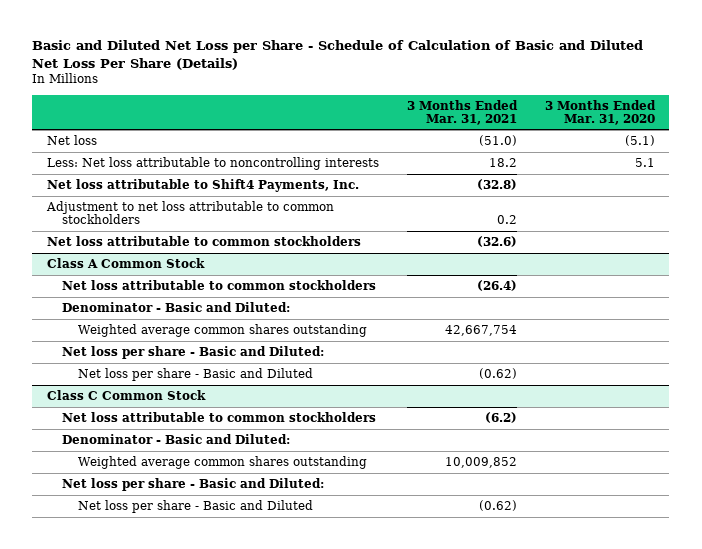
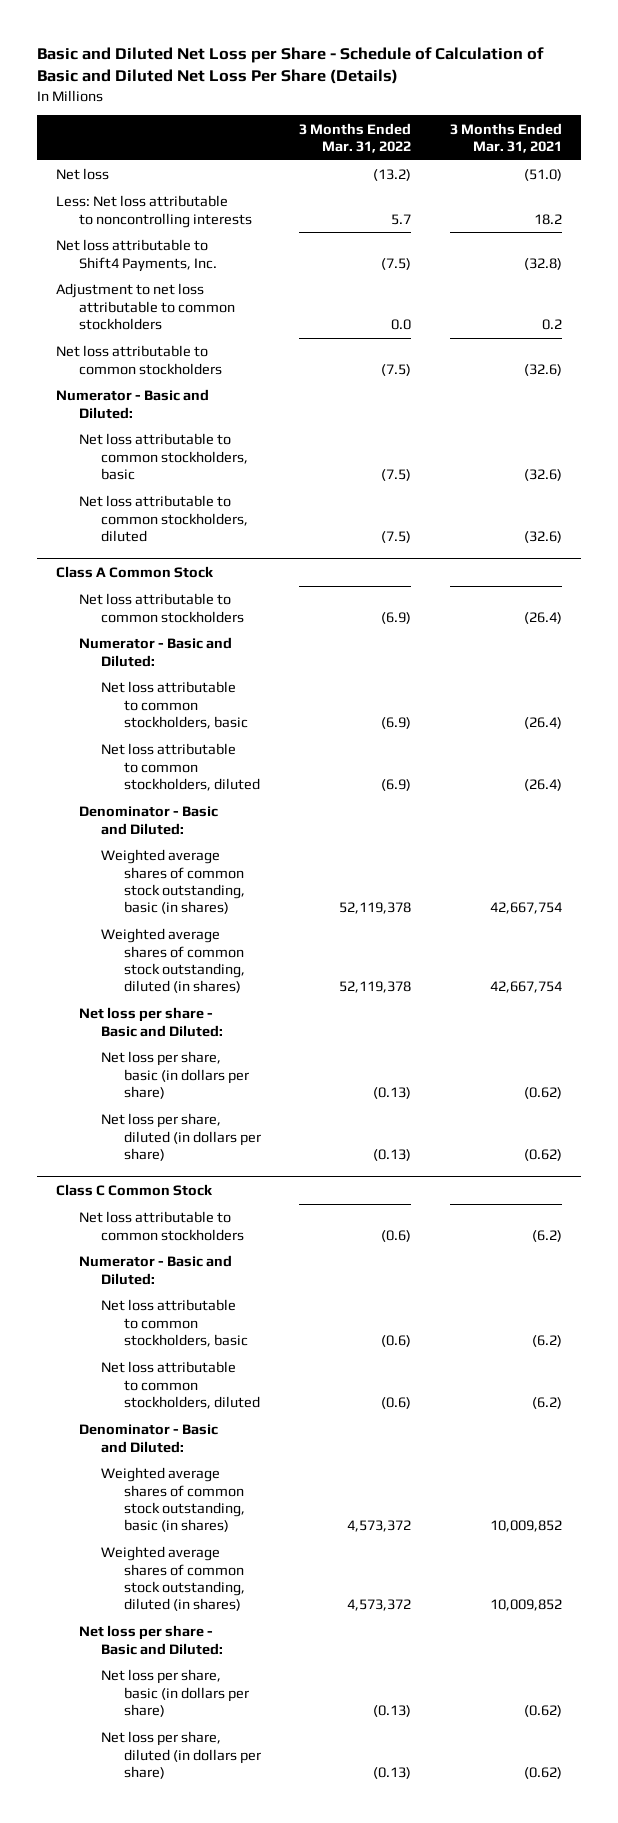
- | 3 Months Ended Mar. 31, 2021 | 3 Months Ended Mar. 31, 2020
+ | 3 Months Ended Mar. 31, 2022 | 3 Months Ended Mar. 31, 2021
+ Numerator - Basic and Diluted:
+ Net loss attributable to common stockholders, basic | (7.5) | (32.6)
+ Net loss attributable to common stockholders, diluted | (7.5) | (32.6)
@ Class A Common Stock
+ Numerator - Basic and Diluted:
+ Net loss attributable to common stockholders, basic | (6.9) | (26.4)
+ Net loss attributable to common stockholders, diluted | (6.9) | (26.4)
- Weighted average common shares outstanding | 42,667,754 |
+ Weighted average shares of common stock outstanding, basic (in shares) | 52,119,378 | 42,667,754
+ Weighted average shares of common stock outstanding, diluted (in shares) | 52,119,378 | 42,667,754
- Net loss per share - Basic and Diluted | (0.62) |
+ Net loss per share, basic (in dollars per share) | (0.13) | (0.62)
+ Net loss per share, diluted (in dollars per share) | (0.13) | (0.62)
@ Class C Common Stock
+ Numerator - Basic and Diluted:
+ Net loss attributable to common stockholders, basic | (0.6) | (6.2)
+ Net loss attributable to common stockholders, diluted | (0.6) | (6.2)
- Weighted average common shares outstanding | 10,009,852 |
+ Weighted average shares of common stock outstanding, basic (in shares) | 4,573,372 | 10,009,852
+ Weighted average shares of common stock outstanding, diluted (in shares) | 4,573,372 | 10,009,852
- Net loss per share - Basic and Diluted | (0.62) |
+ Net loss per share, basic (in dollars per share) | (0.13) | (0.62)
+ Net loss per share, diluted (in dollars per share) | (0.13) | (0.62)

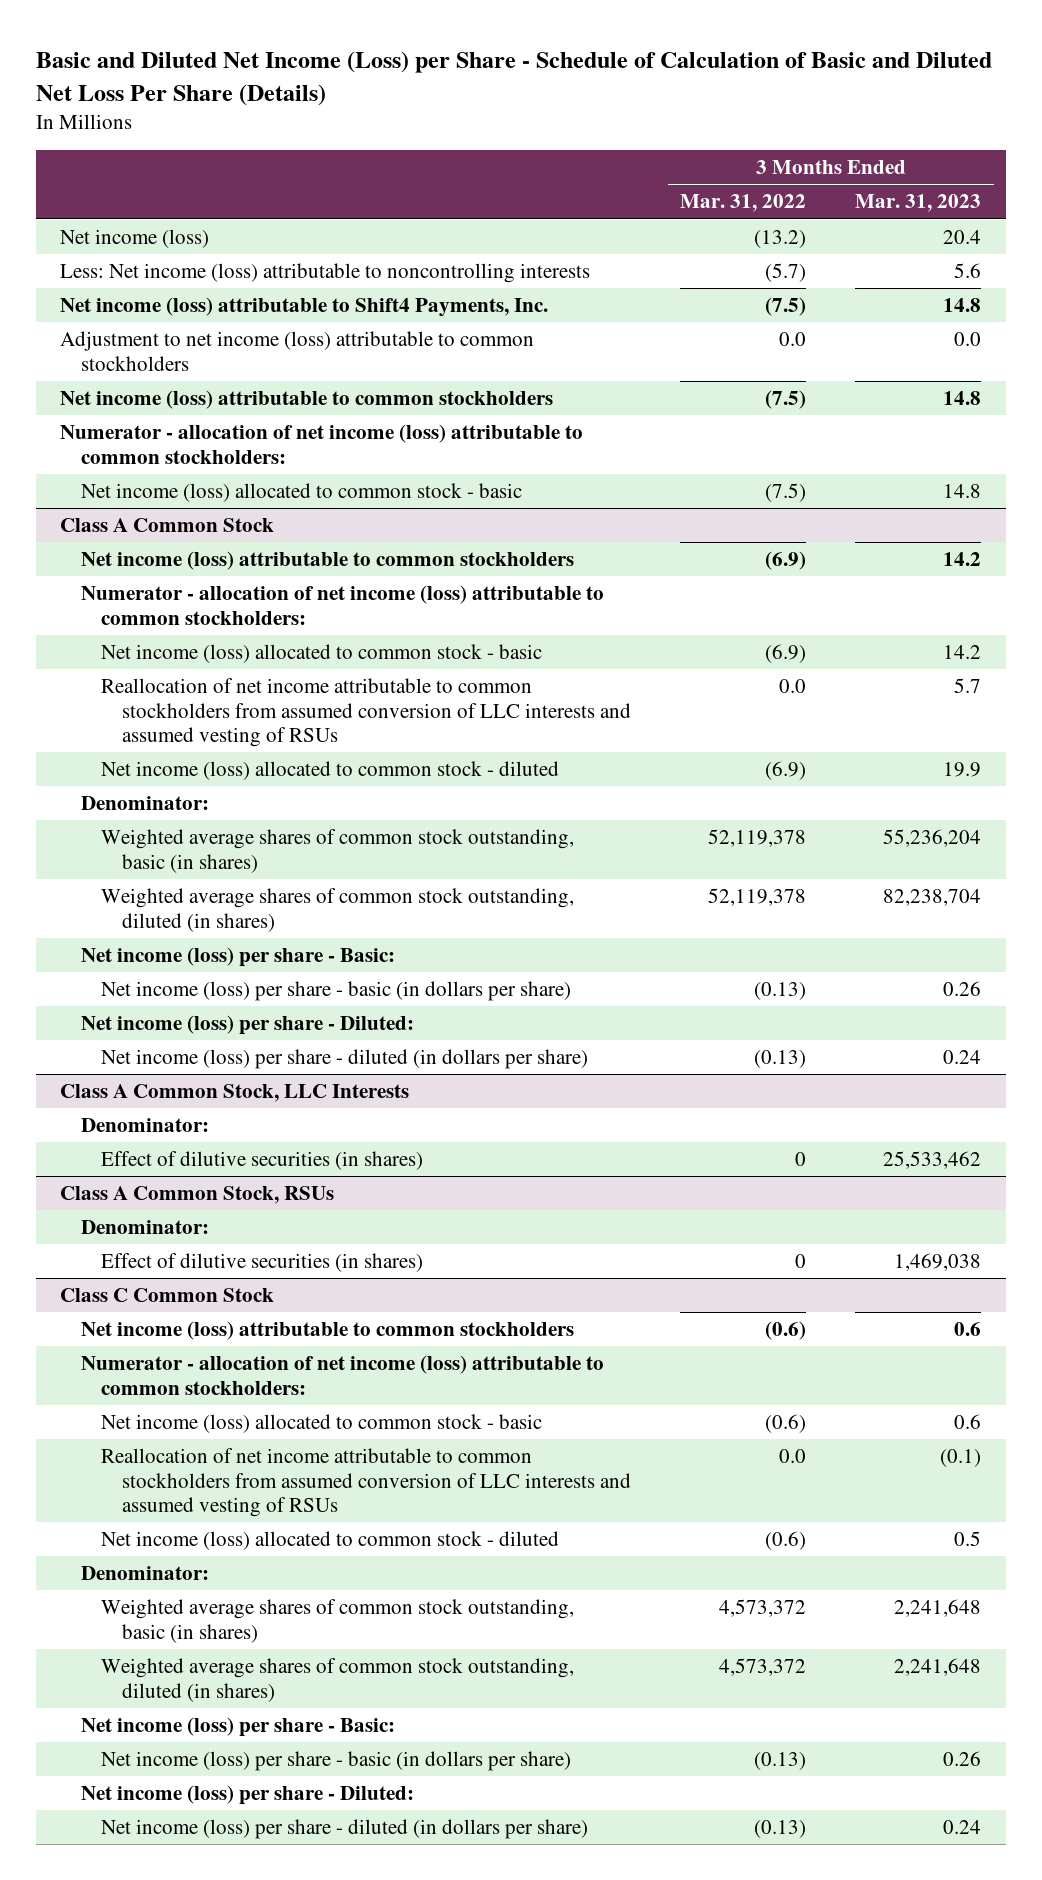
- Basic and Diluted Net Loss per Share - Schedule of Calculation of Basic and Diluted Net Loss Per Share (Details)
+ Basic and Diluted Net Income (Loss) per Share - Schedule of Calculation of Basic and Diluted Net Loss Per Share (Details)
- | 3 Months Ended Mar. 31, 2022 | 3 Months Ended Mar. 31, 2021
+ | 3 Months Ended Mar. 31, 2022 | 3 Months Ended Mar. 31, 2023
- Net loss | (13.2) | (51.0)
- Less: Net loss attributable to noncontrolling interests | 5.7 | 18.2
- Net loss attributable to Shift4 Payments, Inc. | (7.5) | (32.8)
- Adjustment to net loss attributable to common stockholders | 0.0 | 0.2
- Net loss attributable to common stockholders | (7.5) | (32.6)
- Numerator - Basic and Diluted:
- Net loss attributable to common stockholders, basic | (7.5) | (32.6)
- Net loss attributable to common stockholders, diluted | (7.5) | (32.6)
+ Net income (loss) | (13.2) | 20.4
+ Less: Net income (loss) attributable to noncontrolling interests | (5.7) | 5.6
+ Net income (loss) attributable to Shift4 Payments, Inc. | (7.5) | 14.8
+ Adjustment to net income (loss) attributable to common stockholders | 0.0 | 0.0
+ Net income (loss) attributable to common stockholders | (7.5) | 14.8
+ Numerator - allocation of net income (loss) attributable to common stockholders:
+ Net income (loss) allocated to common stock - basic | (7.5) | 14.8
@ Class A Common Stock
- Net loss attributable to common stockholders | (6.9) | (26.4)
- Numerator - Basic and Diluted:
- Net loss attributable to common stockholders, basic | (6.9) | (26.4)
- Net loss attributable to common stockholders, diluted | (6.9) | (26.4)
- Denominator - Basic and Diluted:
+ Net income (loss) attributable to common stockholders | (6.9) | 14.2
+ Numerator - allocation of net income (loss) attributable to common stockholders:
+ Net income (loss) allocated to common stock - basic | (6.9) | 14.2
+ Reallocation of net income attributable to common stockholders from assumed conversion of LLC interests and assumed vesting of RSUs | 0.0 | 5.7
+ Net income (loss) allocated to common stock - diluted | (6.9) | 19.9
+ Denominator:
- Net loss per share - Basic and Diluted:
- Net loss per share, basic (in dollars per share) | (0.13) | (0.62)
- Net loss per share, diluted (in dollars per share) | (0.13) | (0.62)
+ Net income (loss) per share - Basic:
+ Net income (loss) per share - basic (in dollars per share) | (0.13) | 0.26
+ Net income (loss) per share - Diluted:
+ Net income (loss) per share - diluted (in dollars per share) | (0.13) | 0.24
+ Class A Common Stock, LLC Interests
+ Denominator:
+ Effect of dilutive securities (in shares) | 0 | 25,533,462
+ Class A Common Stock, RSUs
+ Denominator:
+ Effect of dilutive securities (in shares) | 0 | 1,469,038
@ Class C Common Stock
- Net loss attributable to common stockholders | (0.6) | (6.2)
- Numerator - Basic and Diluted:
- Net loss attributable to common stockholders, basic | (0.6) | (6.2)
- Net loss attributable to common stockholders, diluted | (0.6) | (6.2)
- Denominator - Basic and Diluted:
+ Net income (loss) attributable to common stockholders | (0.6) | 0.6
+ Numerator - allocation of net income (loss) attributable to common stockholders:
+ Net income (loss) allocated to common stock - basic | (0.6) | 0.6
+ Reallocation of net income attributable to common stockholders from assumed conversion of LLC interests and assumed vesting of RSUs | 0.0 | (0.1)
+ Net income (loss) allocated to common stock - diluted | (0.6) | 0.5
+ Denominator:
- Net loss per share - Basic and Diluted:
- Net loss per share, basic (in dollars per share) | (0.13) | (0.62)
- Net loss per share, diluted (in dollars per share) | (0.13) | (0.62)
+ Net income (loss) per share - Basic:
+ Net income (loss) per share - basic (in dollars per share) | (0.13) | 0.26
+ Net income (loss) per share - Diluted:
+ Net income (loss) per share - diluted (in dollars per share) | (0.13) | 0.24

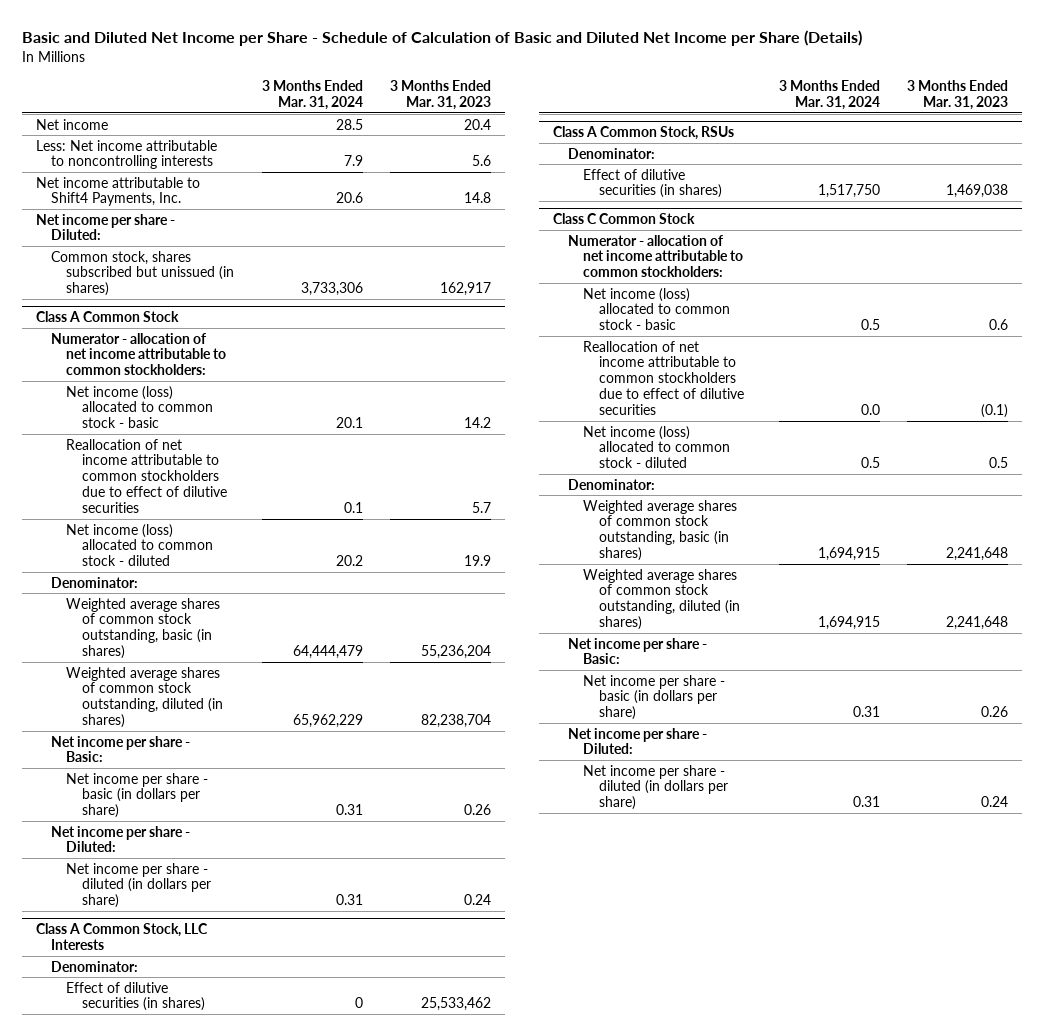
- Basic and Diluted Net Income (Loss) per Share - Schedule of Calculation of Basic and Diluted Net Loss Per Share (Details)
+ Basic and Diluted Net Income per Share - Schedule of Calculation of Basic and Diluted Net Income per Share (Details)
- | 3 Months Ended Mar. 31, 2022 | 3 Months Ended Mar. 31, 2023
+ | 3 Months Ended Mar. 31, 2024 | 3 Months Ended Mar. 31, 2023
- Net income (loss) | (13.2) | 20.4
- Less: Net income (loss) attributable to noncontrolling interests | (5.7) | 5.6
- Net income (loss) attributable to Shift4 Payments, Inc. | (7.5) | 14.8
- Adjustment to net income (loss) attributable to common stockholders | 0.0 | 0.0
- Net income (loss) attributable to common stockholders | (7.5) | 14.8
- Numerator - allocation of net income (loss) attributable to common stockholders:
- Net income (loss) allocated to common stock - basic | (7.5) | 14.8
+ Net income | 28.5 | 20.4
+ Less: Net income attributable to noncontrolling interests | 7.9 | 5.6
+ Net income attributable to Shift4 Payments, Inc. | 20.6 | 14.8
+ Net income per share - Diluted:
+ Common stock, shares subscribed but unissued (in shares) | 3,733,306 | 162,917
@ Class A Common Stock
- Net income (loss) attributable to common stockholders | (6.9) | 14.2
- Numerator - allocation of net income (loss) attributable to common stockholders:
+ Numerator - allocation of net income attributable to common stockholders:
- Reallocation of net income attributable to common stockholders from assumed conversion of LLC interests and assumed vesting of RSUs | 0.0 | 5.7
+ Reallocation of net income attributable to common stockholders due to effect of dilutive securities | 0.1 | 5.7
- Net income (loss) per share - Basic:
- Net income (loss) per share - basic (in dollars per share) | (0.13) | 0.26
- Net income (loss) per share - Diluted:
- Net income (loss) per share - diluted (in dollars per share) | (0.13) | 0.24
+ Net income per share - Basic:
+ Net income per share - basic (in dollars per share) | 0.31 | 0.26
+ Net income per share - Diluted:
+ Net income per share - diluted (in dollars per share) | 0.31 | 0.24
@ Class C Common Stock
- Net income (loss) attributable to common stockholders | (0.6) | 0.6
- Numerator - allocation of net income (loss) attributable to common stockholders:
+ Numerator - allocation of net income attributable to common stockholders:
- Reallocation of net income attributable to common stockholders from assumed conversion of LLC interests and assumed vesting of RSUs | 0.0 | (0.1)
+ Reallocation of net income attributable to common stockholders due to effect of dilutive securities | 0.0 | (0.1)
- Net income (loss) per share - Basic:
- Net income (loss) per share - basic (in dollars per share) | (0.13) | 0.26
- Net income (loss) per share - Diluted:
- Net income (loss) per share - diluted (in dollars per share) | (0.13) | 0.24
+ Net income per share - Basic:
+ Net income per share - basic (in dollars per share) | 0.31 | 0.26
+ Net income per share - Diluted:
+ Net income per share - diluted (in dollars per share) | 0.31 | 0.24

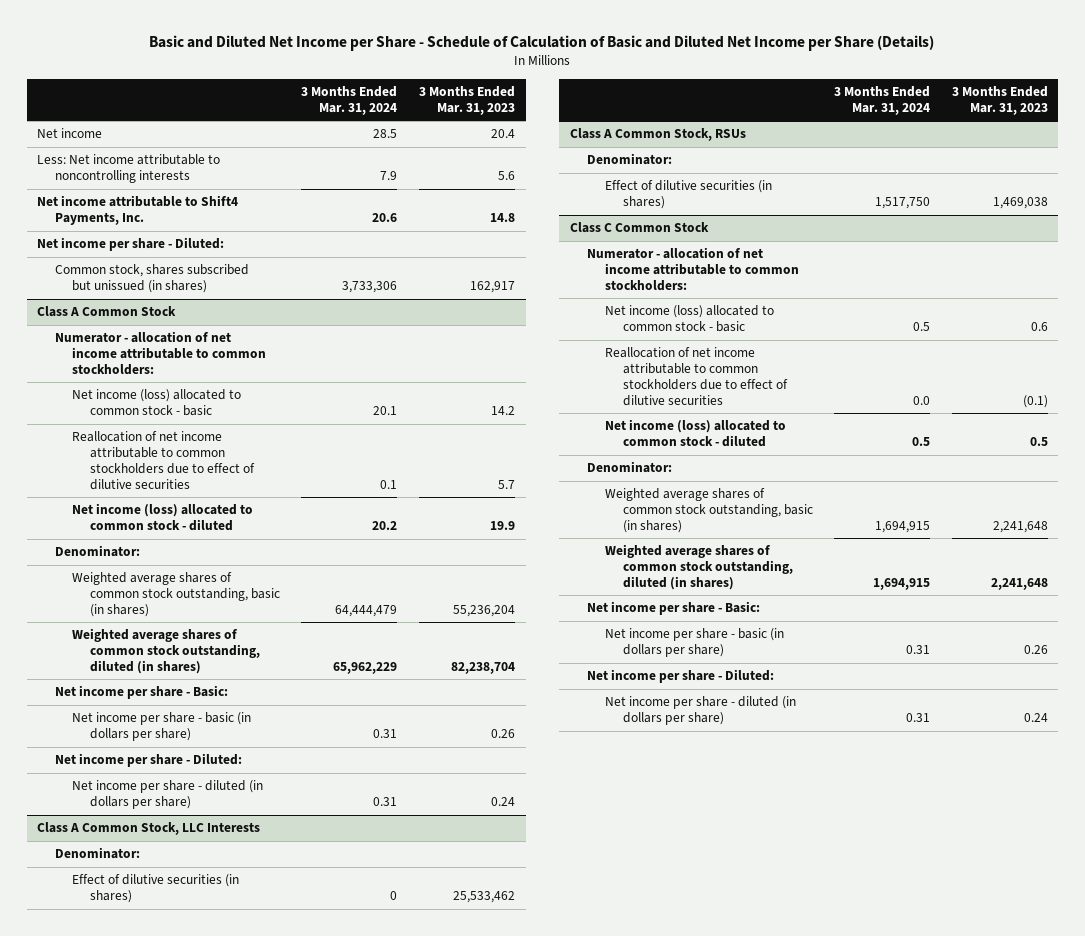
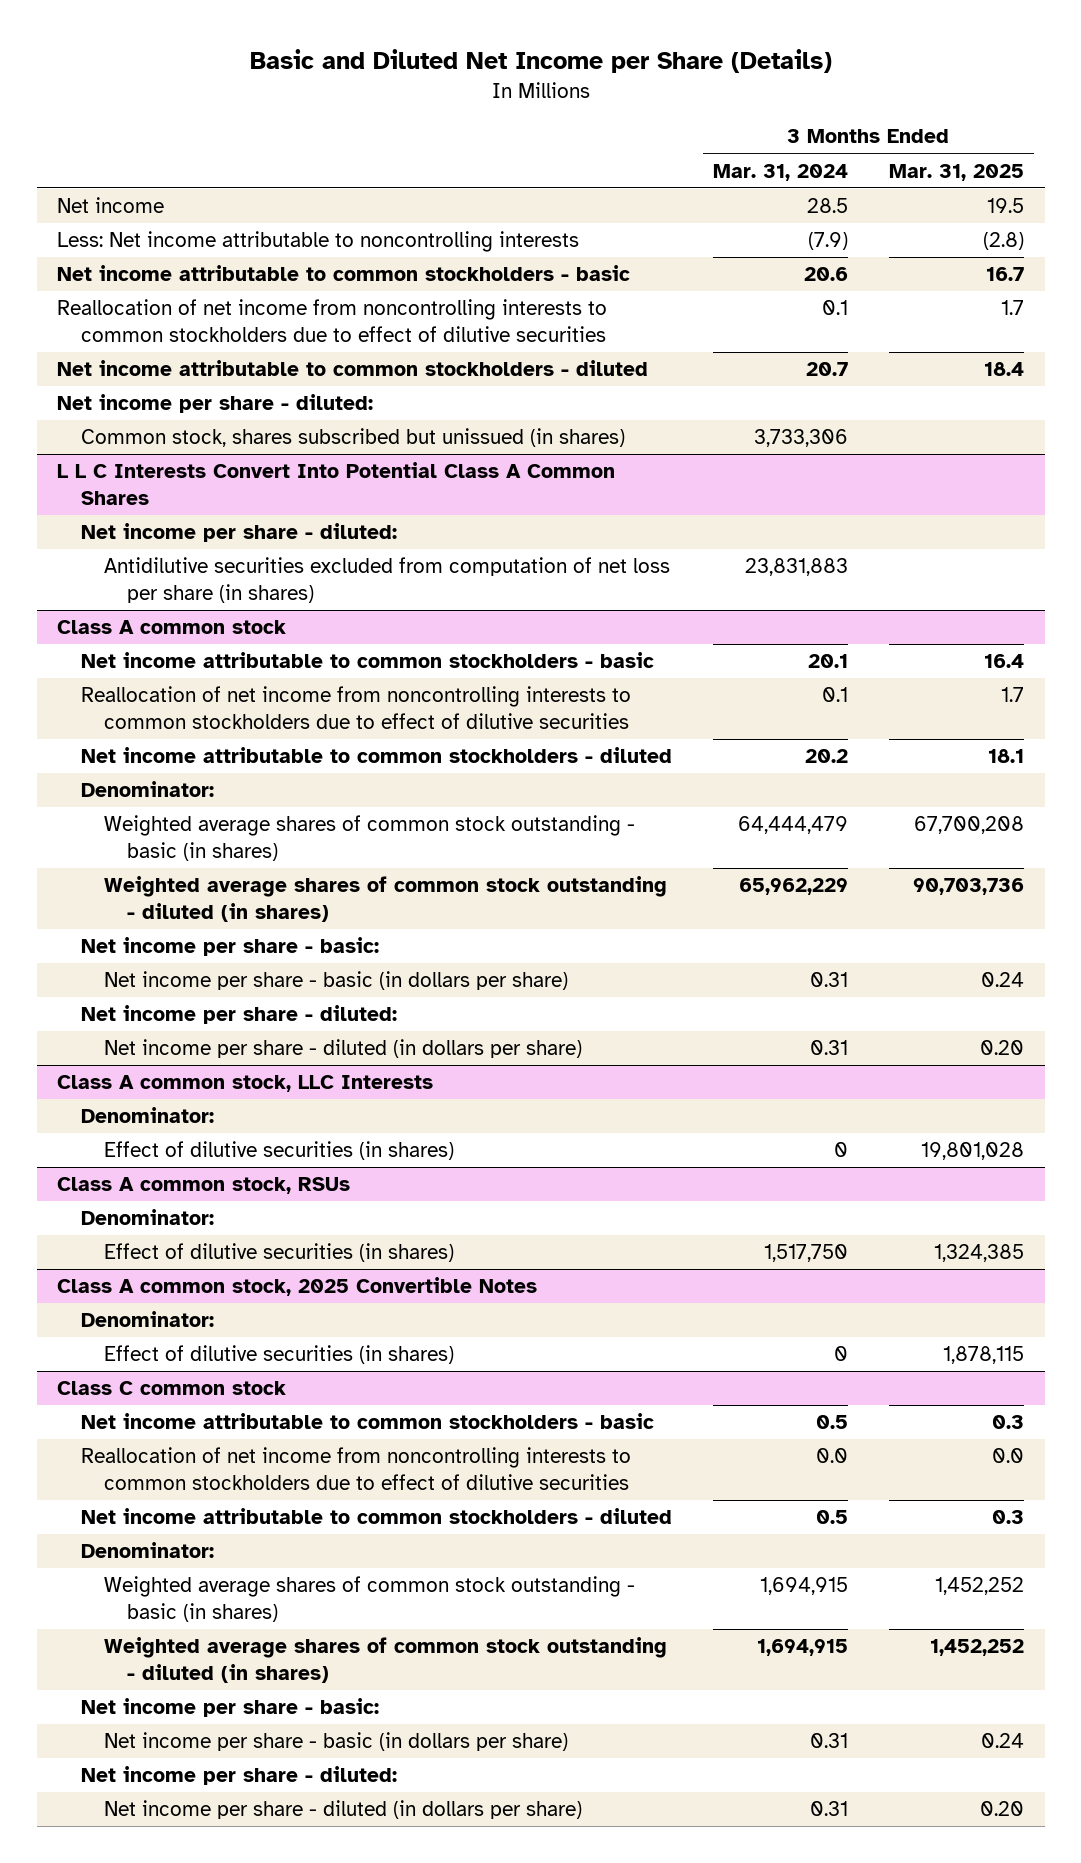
- Basic and Diluted Net Income per Share - Schedule of Calculation of Basic and Diluted Net Income per Share (Details)
+ Basic and Diluted Net Income per Share (Details)
- | 3 Months Ended Mar. 31, 2024 | 3 Months Ended Mar. 31, 2023
+ | 3 Months Ended Mar. 31, 2024 | 3 Months Ended Mar. 31, 2025
- Less: Net income attributable to noncontrolling interests | 7.9 | 5.6
- Net income attributable to Shift4 Payments, Inc. | 20.6 | 14.8
- Net income per share - Diluted:
+ Less: Net income attributable to noncontrolling interests | (7.9) | (2.8)
+ Net income attributable to common stockholders - basic | 20.6 | 16.7
+ Reallocation of net income from noncontrolling interests to common stockholders due to effect of dilutive securities | 0.1 | 1.7
+ Net income attributable to common stockholders - diluted | 20.7 | 18.4
+ Net income per share - diluted:
- Class A Common Stock
- Numerator - allocation of net income attributable to common stockholders:
- Net income (loss) allocated to common stock - basic | 20.1 | 14.2
- Reallocation of net income attributable to common stockholders due to effect of dilutive securities | 0.1 | 5.7
- Net income (loss) allocated to common stock - diluted | 20.2 | 19.9
+ L L C Interests Convert Into Potential Class A Common Shares
+ Net income per share - diluted:
+ Antidilutive securities excluded from computation of net loss per share (in shares) | 23,831,883 |
+ Class A common stock
+ Net income attributable to common stockholders - basic | 20.1 | 16.4
+ Reallocation of net income from noncontrolling interests to common stockholders due to effect of dilutive securities | 0.1 | 1.7
+ Net income attributable to common stockholders - diluted | 20.2 | 18.1
- Weighted average shares of common stock outstanding, basic (in shares) | 64,444,479 | 55,236,204
- Weighted average shares of common stock outstanding, diluted (in shares) | 65,962,229 | 82,238,704
- Net income per share - Basic:
+ Weighted average shares of common stock outstanding - basic (in shares) | 64,444,479 | 67,700,208
+ Weighted average shares of common stock outstanding - diluted (in shares) | 65,962,229 | 90,703,736
+ Net income per share - basic:
- Net income per share - Diluted:
+ Net income per share - diluted:
- Class A Common Stock, LLC Interests
+ Class A common stock, LLC Interests
- Class A Common Stock, RSUs
+ Class A common stock, RSUs
- Class C Common Stock
- Numerator - allocation of net income attributable to common stockholders:
- Net income (loss) allocated to common stock - basic | 0.5 | 0.6
- Reallocation of net income attributable to common stockholders due to effect of dilutive securities | 0.0 | (0.1)
- Net income (loss) allocated to common stock - diluted | 0.5 | 0.5
+ Class A common stock, 2025 Convertible Notes
- Weighted average shares of common stock outstanding, basic (in shares) | 1,694,915 | 2,241,648
- Weighted average shares of common stock outstanding, diluted (in shares) | 1,694,915 | 2,241,648
- Net income per share - Basic:
+ Effect of dilutive securities (in shares) | 0 | 1,878,115
+ Class C common stock
+ Net income attributable to common stockholders - basic | 0.5 | 0.3
+ Reallocation of net income from noncontrolling interests to common stockholders due to effect of dilutive securities | 0.0 | 0.0
+ Net income attributable to common stockholders - diluted | 0.5 | 0.3
+ Denominator:
+ Weighted average shares of common stock outstanding - basic (in shares) | 1,694,915 | 1,452,252
+ Weighted average shares of common stock outstanding - diluted (in shares) | 1,694,915 | 1,452,252
+ Net income per share - basic:
- Net income per share - Diluted:
+ Net income per share - diluted:

